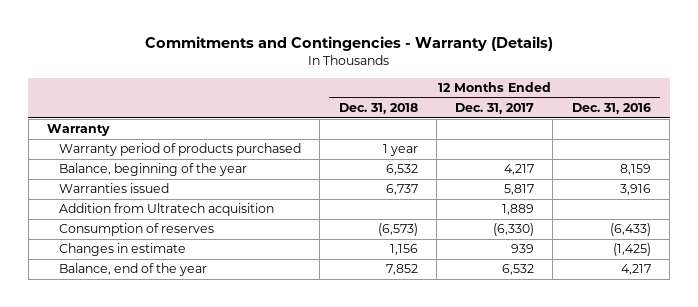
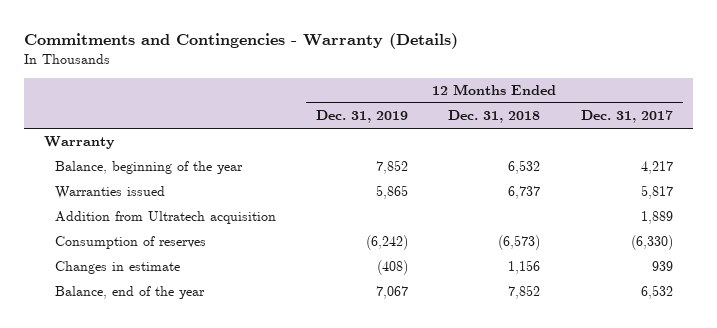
- | 12 Months Ended Dec. 31, 2018 | 12 Months Ended Dec. 31, 2017 | 12 Months Ended Dec. 31, 2016
+ | 12 Months Ended Dec. 31, 2019 | 12 Months Ended Dec. 31, 2018 | 12 Months Ended Dec. 31, 2017
- Warranty period of products purchased | 1 year | |

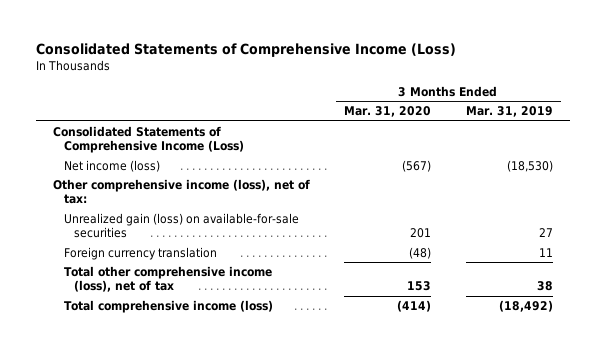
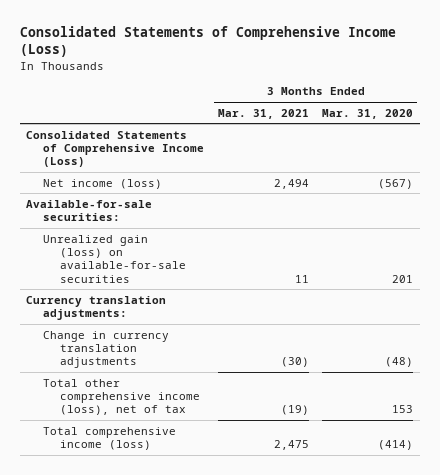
- | 3 Months Ended Mar. 31, 2020 | 3 Months Ended Mar. 31, 2019
+ | 3 Months Ended Mar. 31, 2021 | 3 Months Ended Mar. 31, 2020
- Other comprehensive income (loss), net of tax:
+ Available-for-sale securities:
- Foreign currency translation | (48) | 11
+ Currency translation adjustments:
+ Change in currency translation adjustments | (30) | (48)

